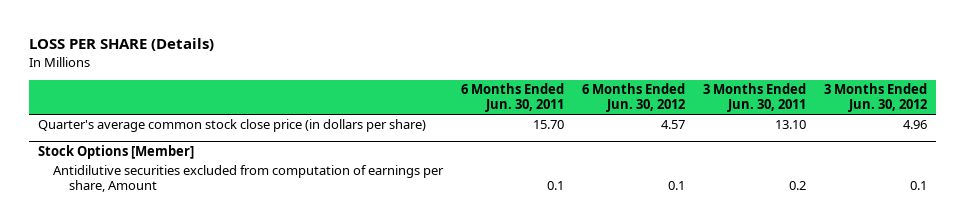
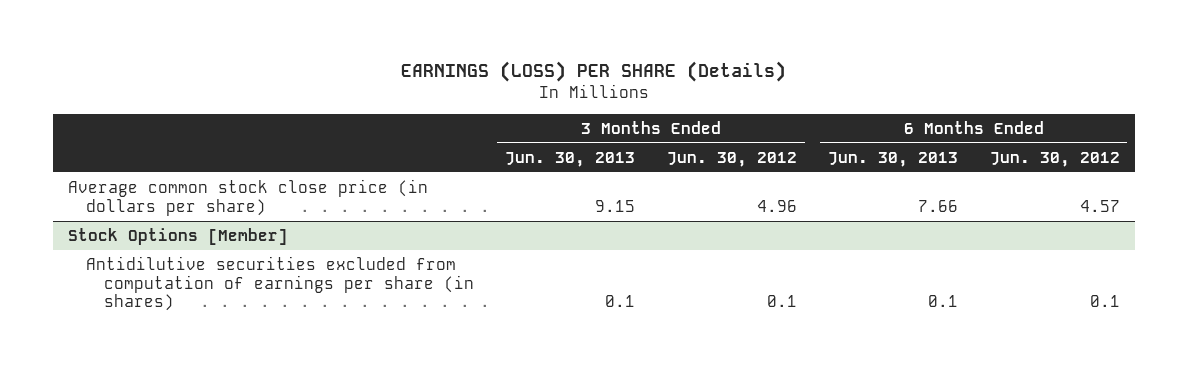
- LOSS PER SHARE (Details)
+ EARNINGS (LOSS) PER SHARE (Details)
- | 6 Months Ended Jun. 30, 2011 | 6 Months Ended Jun. 30, 2012 | 3 Months Ended Jun. 30, 2011 | 3 Months Ended Jun. 30, 2012
+ | 3 Months Ended Jun. 30, 2013 | 3 Months Ended Jun. 30, 2012 | 6 Months Ended Jun. 30, 2013 | 6 Months Ended Jun. 30, 2012
- Quarter's average common stock close price (in dollars per share) | 15.70 | 4.57 | 13.10 | 4.96
+ Average common stock close price (in dollars per share) | 9.15 | 4.96 | 7.66 | 4.57
@ Stock Options [Member]
- Antidilutive securities excluded from computation of earnings per share, Amount | 0.1 | 0.1 | 0.2 | 0.1
+ Antidilutive securities excluded from computation of earnings per share (in shares) | 0.1 | 0.1 | 0.1 | 0.1

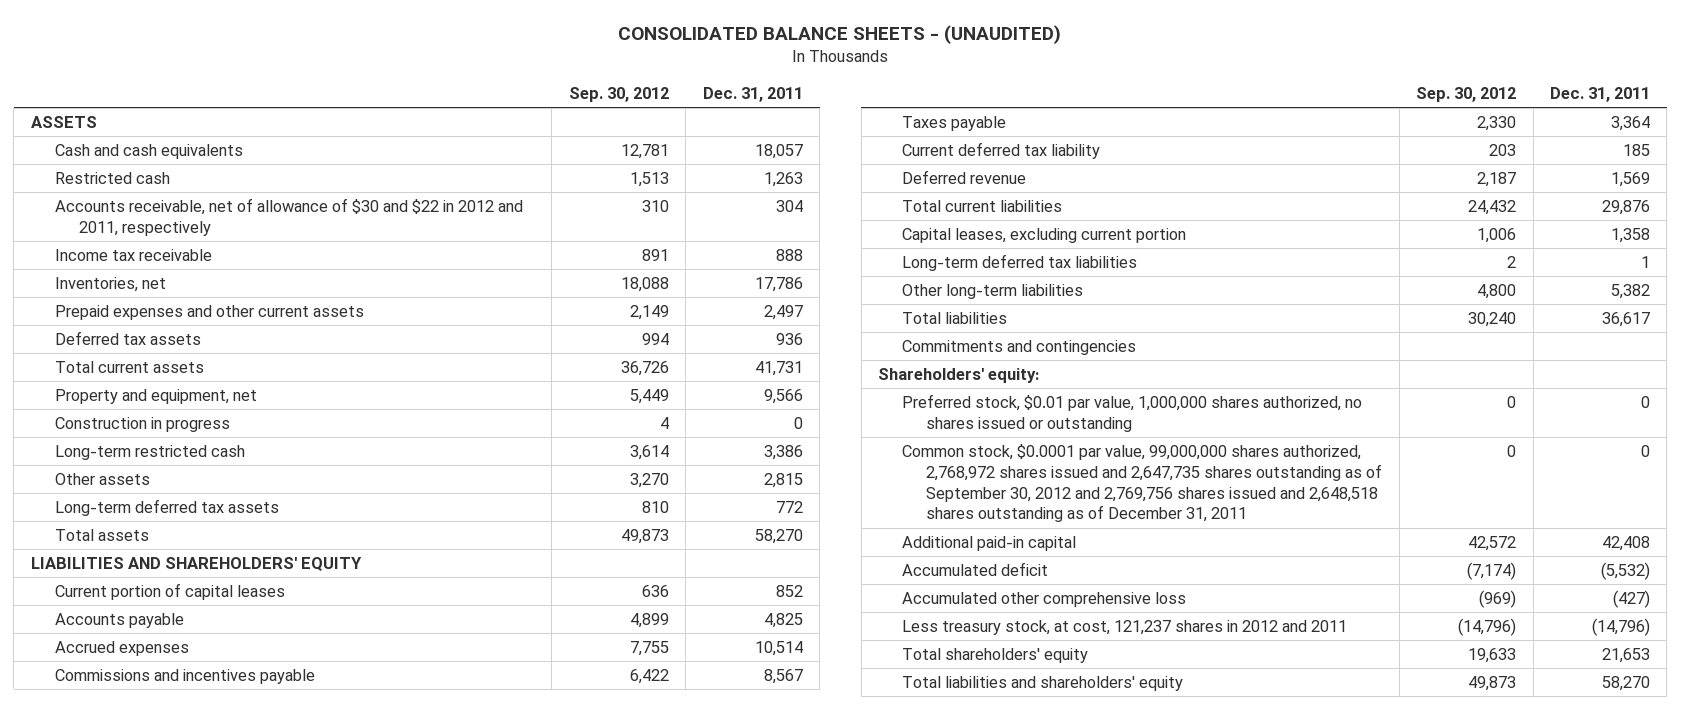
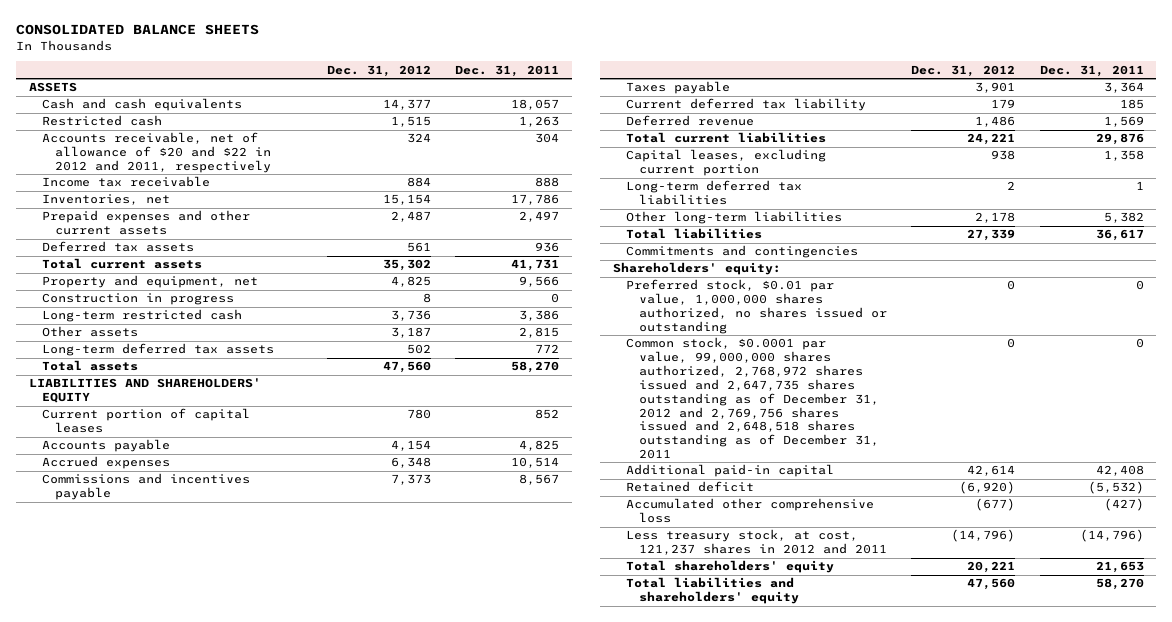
- CONSOLIDATED BALANCE SHEETS - (UNAUDITED)
+ CONSOLIDATED BALANCE SHEETS
- | Sep. 30, 2012 | Dec. 31, 2011
+ | Dec. 31, 2012 | Dec. 31, 2011
- Accounts receivable, net of allowance of $30 and $22 in 2012 and 2011, respectively | 310 | 304
+ Accounts receivable, net of allowance of $20 and $22 in 2012 and 2011, respectively | 324 | 304
- Common stock, $0.0001 par value, 99,000,000 shares authorized, 2,768,972 shares issued and 2,647,735 shares outstanding as of September 30, 2012 and 2,769,756 shares issued and 2,648,518 shares outstanding as of December 31, 2011 | 0 | 0
+ Common stock, $0.0001 par value, 99,000,000 shares authorized, 2,768,972 shares issued and 2,647,735 shares outstanding as of December 31, 2012 and 2,769,756 shares issued and 2,648,518 shares outstanding as of December 31, 2011 | 0 | 0
- Accumulated deficit | (7,174) | (5,532)
+ Retained deficit | (6,920) | (5,532)

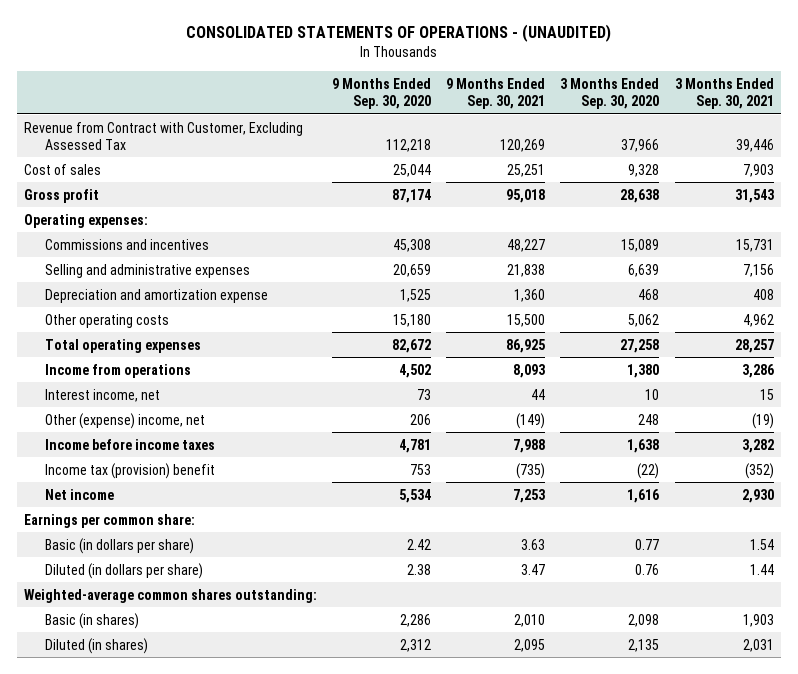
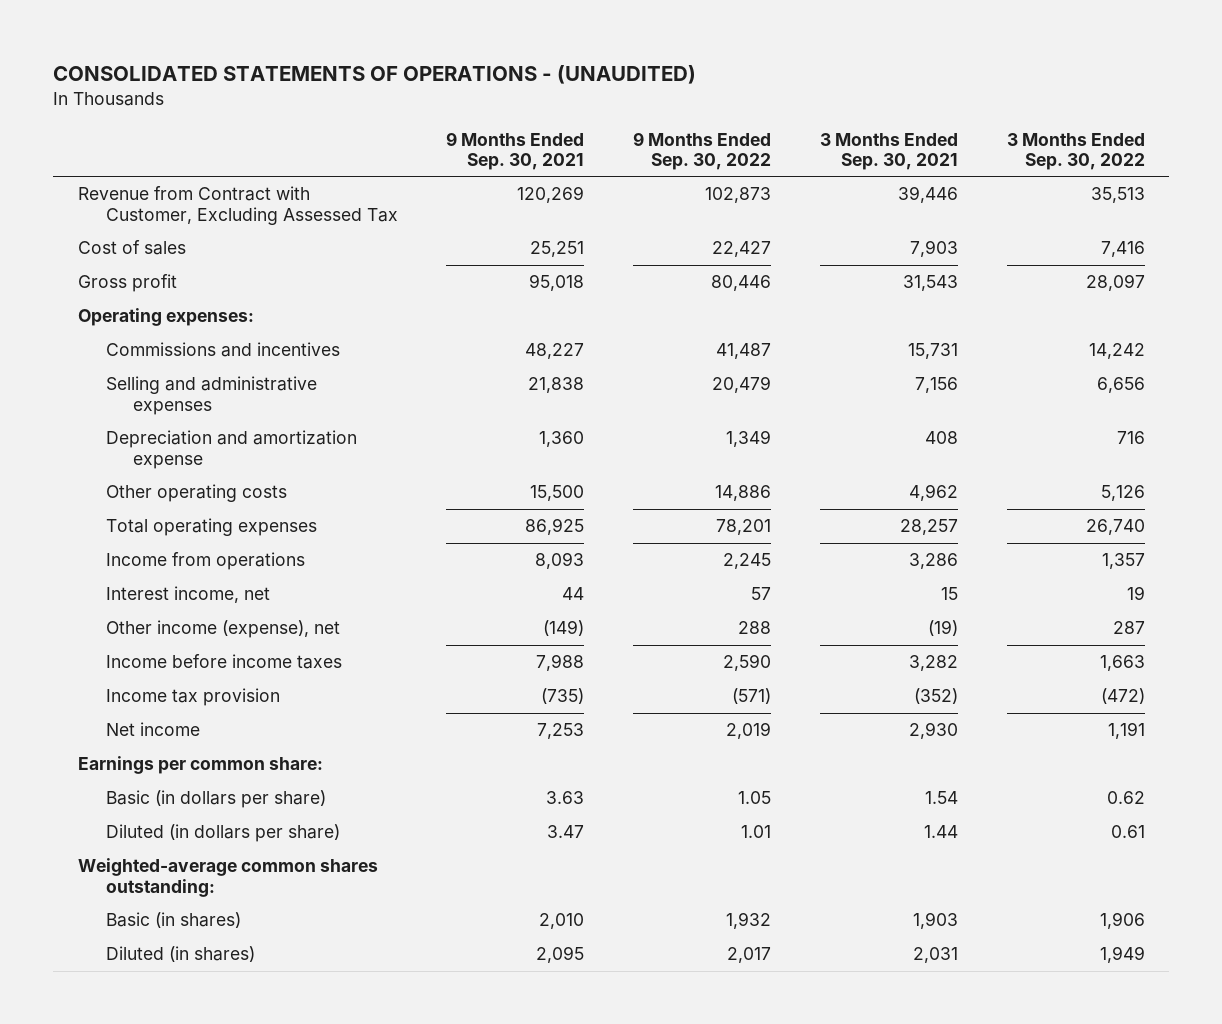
- | 9 Months Ended Sep. 30, 2020 | 9 Months Ended Sep. 30, 2021 | 3 Months Ended Sep. 30, 2020 | 3 Months Ended Sep. 30, 2021
+ | 9 Months Ended Sep. 30, 2021 | 9 Months Ended Sep. 30, 2022 | 3 Months Ended Sep. 30, 2021 | 3 Months Ended Sep. 30, 2022
- Other (expense) income, net | 206 | (149) | 248 | (19)
+ Other income (expense), net | (149) | 288 | (19) | 287
- Income tax (provision) benefit | 753 | (735) | (22) | (352)
+ Income tax provision | (735) | (571) | (352) | (472)

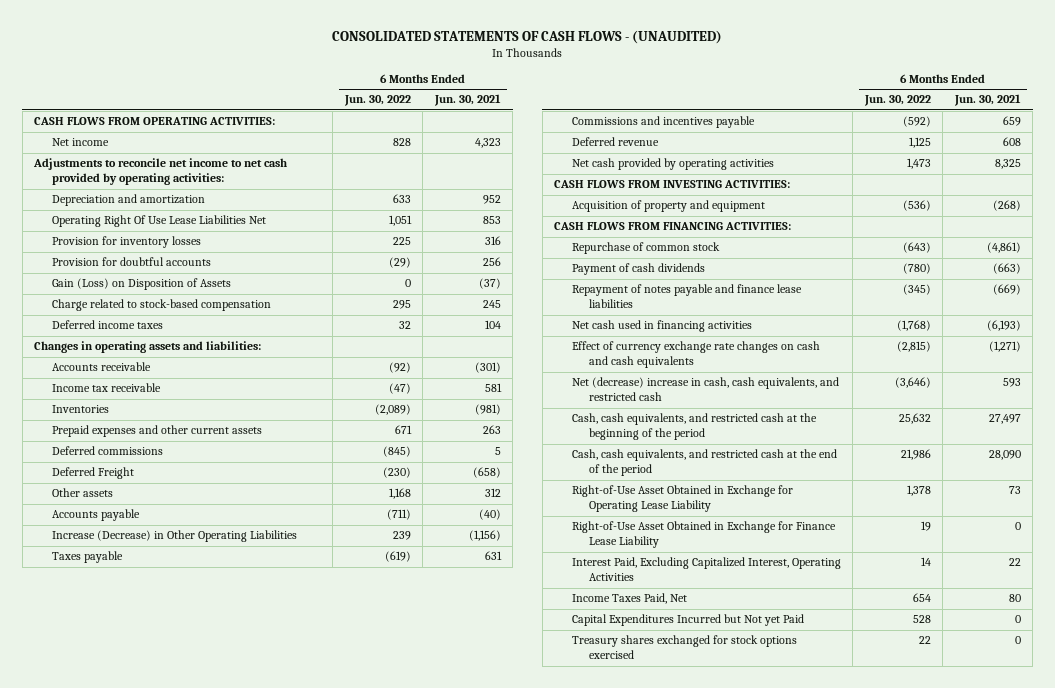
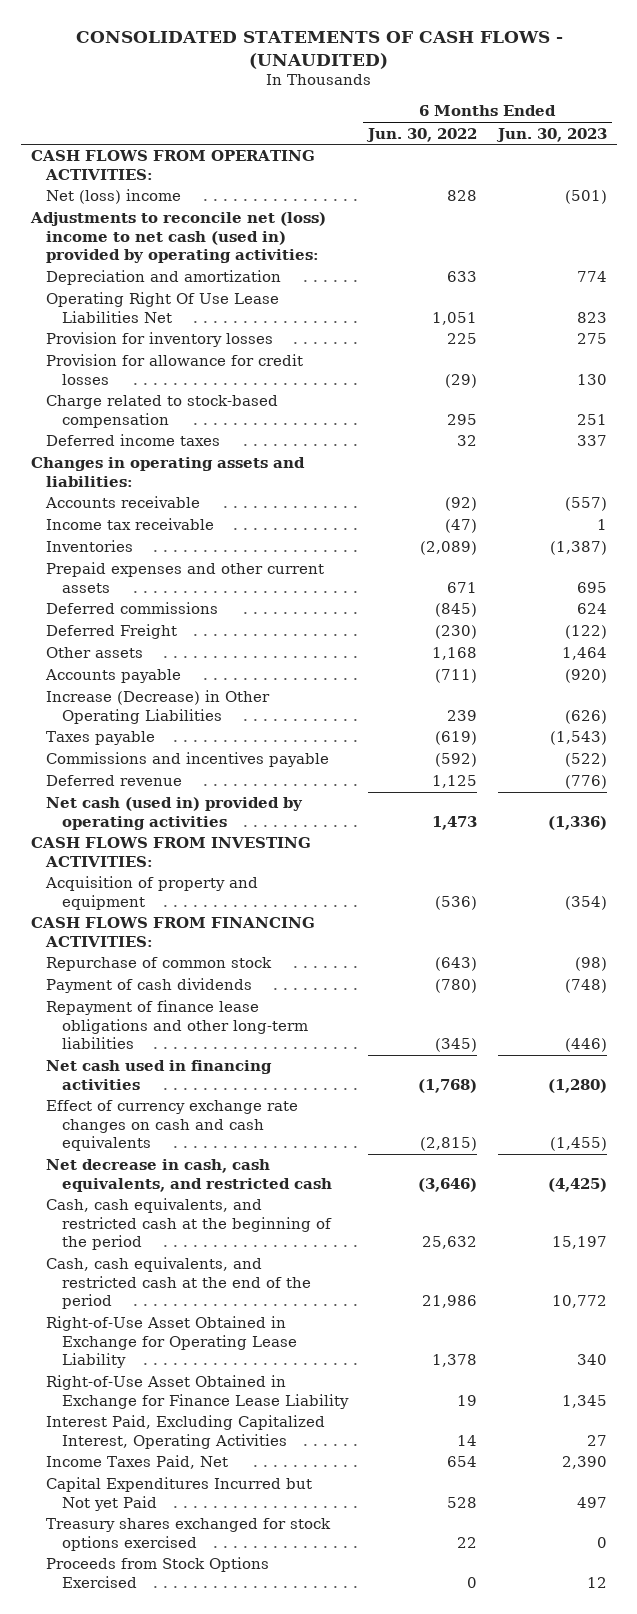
- | 6 Months Ended Jun. 30, 2022 | 6 Months Ended Jun. 30, 2021
+ | 6 Months Ended Jun. 30, 2022 | 6 Months Ended Jun. 30, 2023
- Net income | 828 | 4,323
- Adjustments to reconcile net income to net cash provided by operating activities:
+ Net (loss) income | 828 | (501)
+ Adjustments to reconcile net (loss) income to net cash (used in) provided by operating activities:
- Provision for doubtful accounts | (29) | 256
- Gain (Loss) on Disposition of Assets | 0 | (37)
+ Provision for allowance for credit losses | (29) | 130
- Net cash provided by operating activities | 1,473 | 8,325
+ Net cash (used in) provided by operating activities | 1,473 | (1,336)
- Repayment of notes payable and finance lease liabilities | (345) | (669)
+ Repayment of finance lease obligations and other long-term liabilities | (345) | (446)
- Net (decrease) increase in cash, cash equivalents, and restricted cash | (3,646) | 593
+ Net decrease in cash, cash equivalents, and restricted cash | (3,646) | (4,425)
+ Proceeds from Stock Options Exercised | 0 | 12

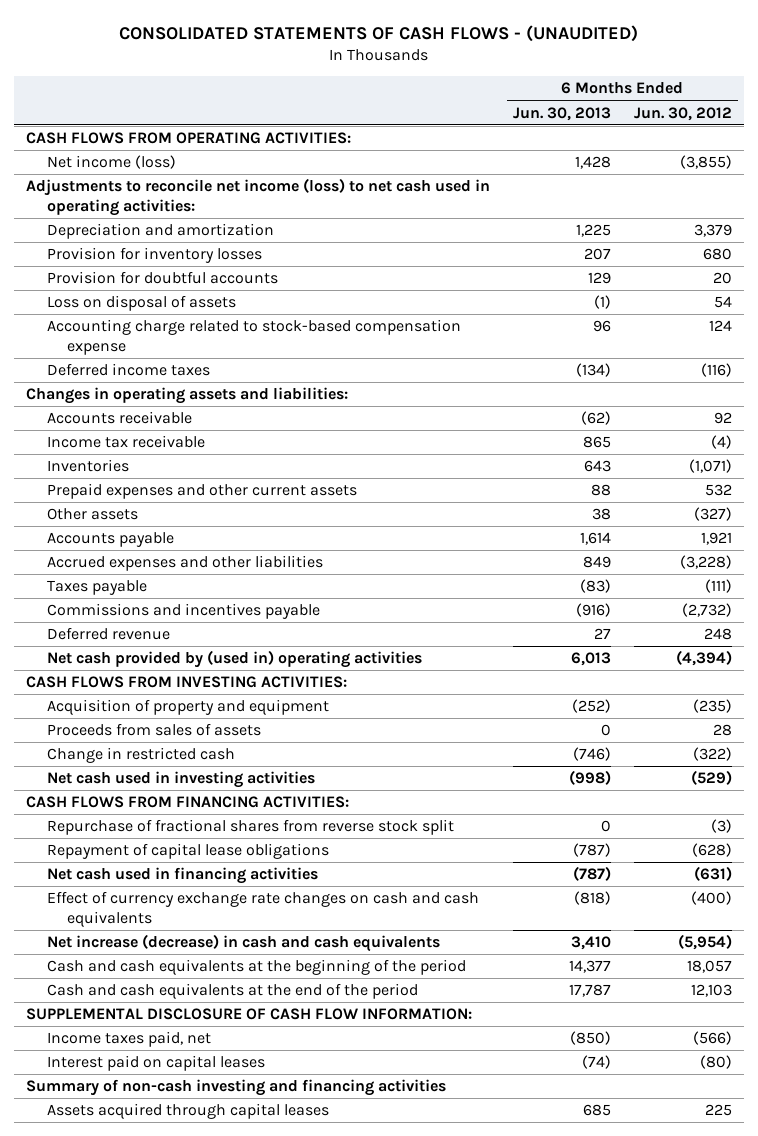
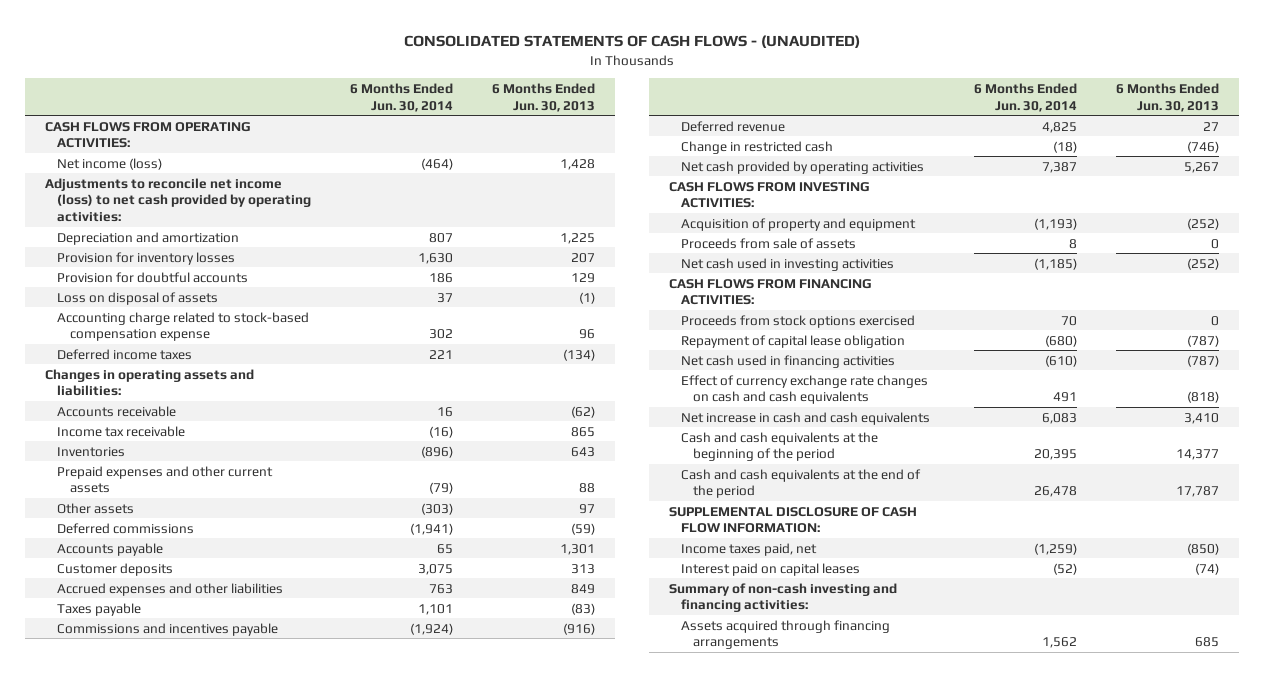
- | 6 Months Ended Jun. 30, 2013 | 6 Months Ended Jun. 30, 2012
+ | 6 Months Ended Jun. 30, 2014 | 6 Months Ended Jun. 30, 2013
- Adjustments to reconcile net income (loss) to net cash used in operating activities:
+ Adjustments to reconcile net income (loss) to net cash provided by operating activities:
- Other assets | 38 | (327)
- Accounts payable | 1,614 | 1,921
+ Other assets | (303) | 97
+ Deferred commissions | (1,941) | (59)
+ Accounts payable | 65 | 1,301
+ Customer deposits | 3,075 | 313
- Net cash provided by (used in) operating activities | 6,013 | (4,394)
moved up: Change in restricted cash | (18) | (746)
+ Net cash provided by operating activities | 7,387 | 5,267
- Proceeds from sales of assets | 0 | 28
- Net cash used in investing activities | (998) | (529)
+ Proceeds from sale of assets | 8 | 0
+ Net cash used in investing activities | (1,185) | (252)
- Repurchase of fractional shares from reverse stock split | 0 | (3)
- Repayment of capital lease obligations | (787) | (628)
+ Proceeds from stock options exercised | 70 | 0
+ Repayment of capital lease obligation | (680) | (787)
- Net increase (decrease) in cash and cash equivalents | 3,410 | (5,954)
+ Net increase in cash and cash equivalents | 6,083 | 3,410
- Summary of non-cash investing and financing activities
- Assets acquired through capital leases | 685 | 225
+ Summary of non-cash investing and financing activities:
+ Assets acquired through financing arrangements | 1,562 | 685

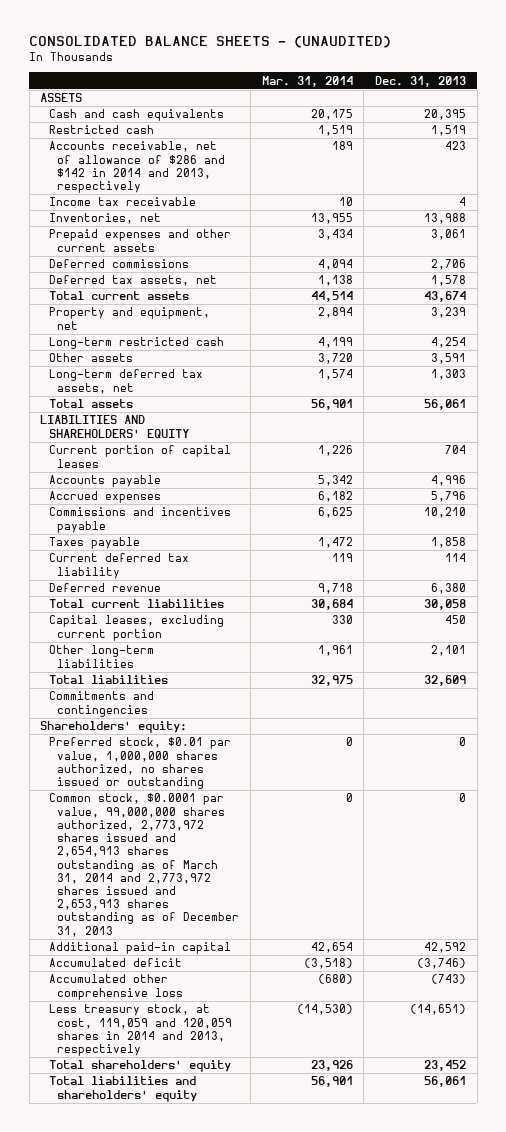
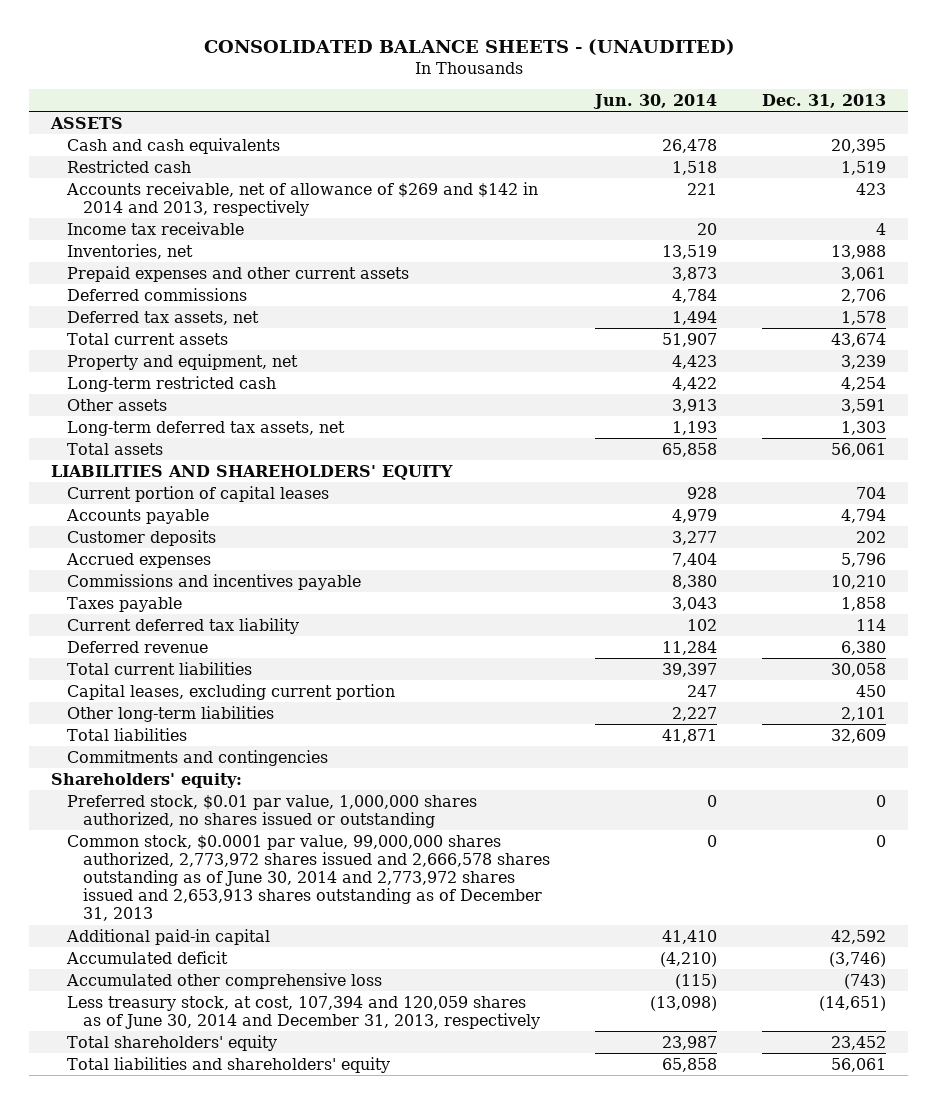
- | Mar. 31, 2014 | Dec. 31, 2013
+ | Jun. 30, 2014 | Dec. 31, 2013
- Accounts receivable, net of allowance of $286 and $142 in 2014 and 2013, respectively | 189 | 423
+ Accounts receivable, net of allowance of $269 and $142 in 2014 and 2013, respectively | 221 | 423
- Accounts payable | 5,342 | 4,996
+ Accounts payable | 4,979 | 4,794
+ Customer deposits | 3,277 | 202
- Common stock, $0.0001 par value, 99,000,000 shares authorized, 2,773,972 shares issued and 2,654,913 shares outstanding as of March 31, 2014 and 2,773,972 shares issued and 2,653,913 shares outstanding as of December 31, 2013 | 0 | 0
+ Common stock, $0.0001 par value, 99,000,000 shares authorized, 2,773,972 shares issued and 2,666,578 shares outstanding as of June 30, 2014 and 2,773,972 shares issued and 2,653,913 shares outstanding as of December 31, 2013 | 0 | 0
- Less treasury stock, at cost, 119,059 and 120,059 shares in 2014 and 2013, respectively | (14,530) | (14,651)
+ Less treasury stock, at cost, 107,394 and 120,059 shares as of June 30, 2014 and December 31, 2013, respectively | (13,098) | (14,651)

